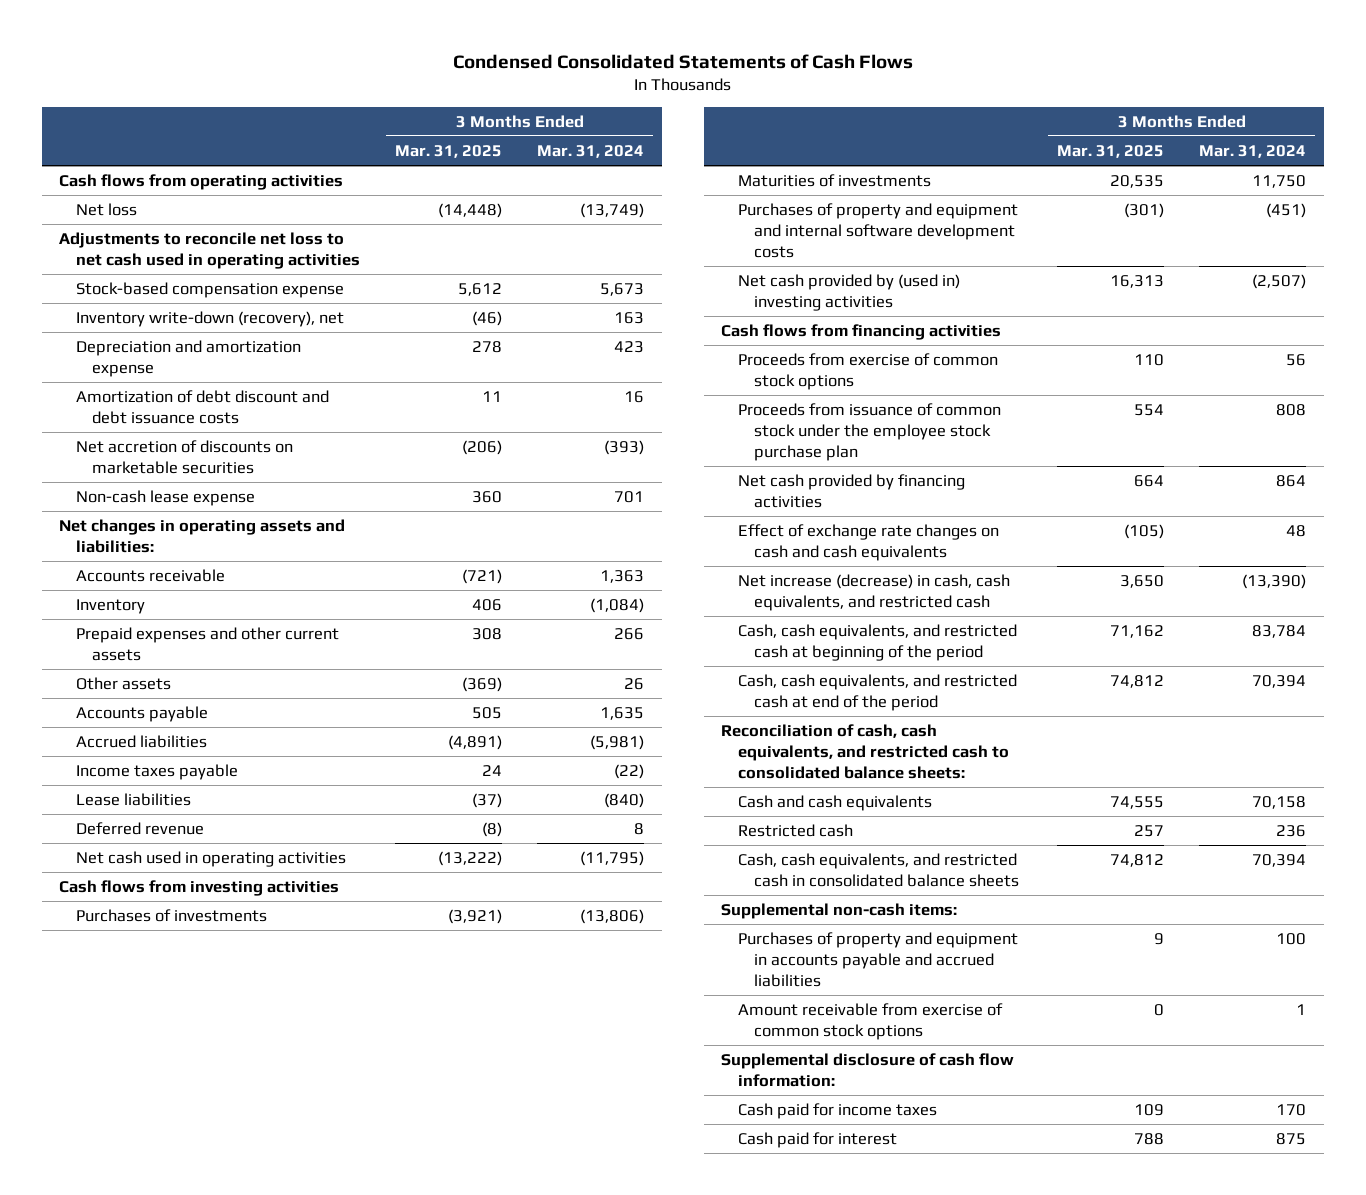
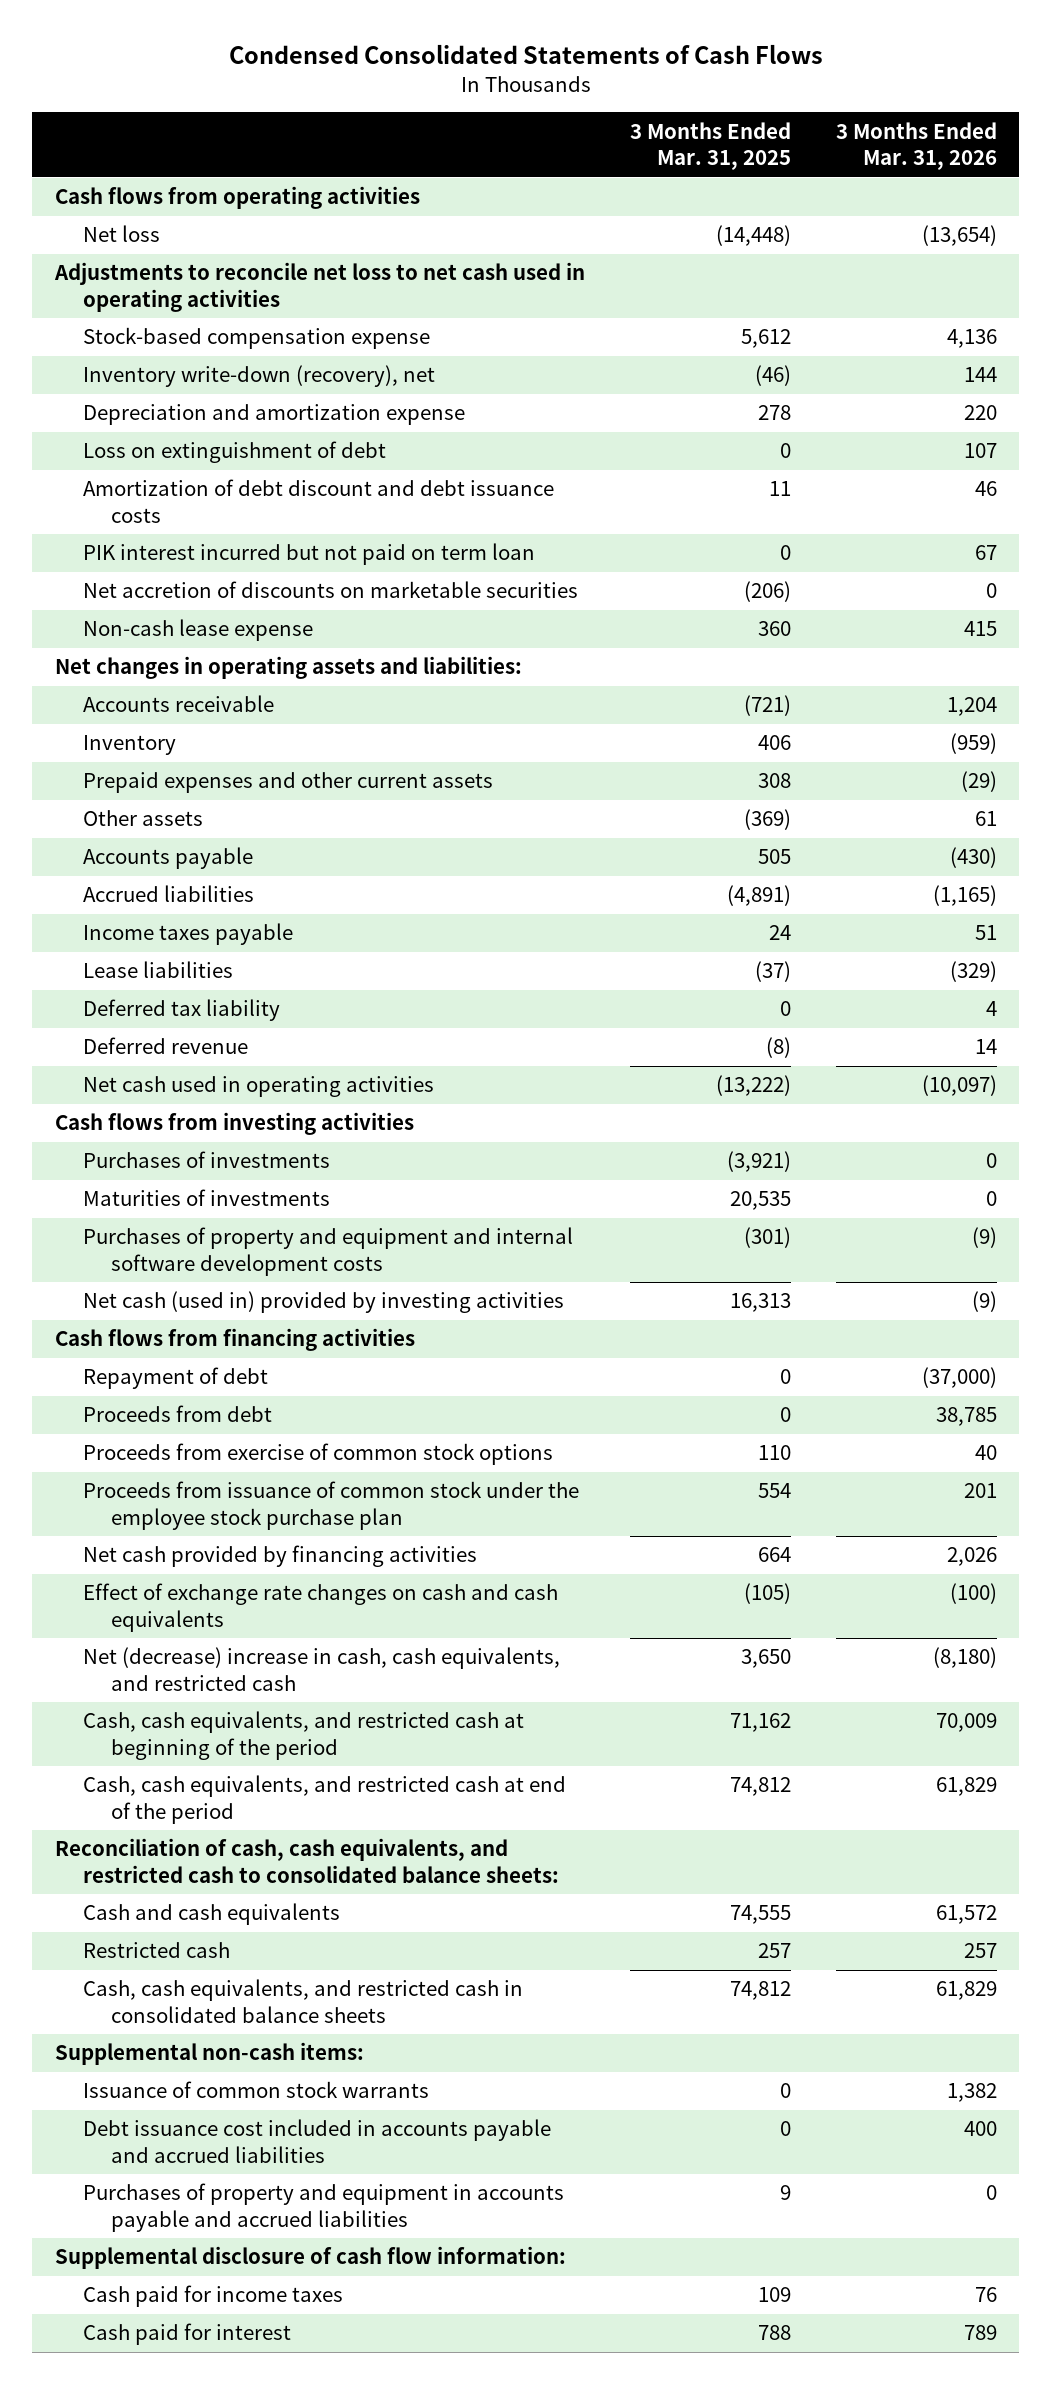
- | 3 Months Ended Mar. 31, 2025 | 3 Months Ended Mar. 31, 2024
+ | 3 Months Ended Mar. 31, 2025 | 3 Months Ended Mar. 31, 2026
+ Loss on extinguishment of debt | 0 | 107
+ PIK interest incurred but not paid on term loan | 0 | 67
+ Deferred tax liability | 0 | 4
- Net cash provided by (used in) investing activities | 16,313 | (2,507)
+ Net cash (used in) provided by investing activities | 16,313 | (9)
+ Repayment of debt | 0 | (37,000)
+ Proceeds from debt | 0 | 38,785
- Net increase (decrease) in cash, cash equivalents, and restricted cash | 3,650 | (13,390)
+ Net (decrease) increase in cash, cash equivalents, and restricted cash | 3,650 | (8,180)
+ Issuance of common stock warrants | 0 | 1,382
+ Debt issuance cost included in accounts payable and accrued liabilities | 0 | 400
- Amount receivable from exercise of common stock options | 0 | 1

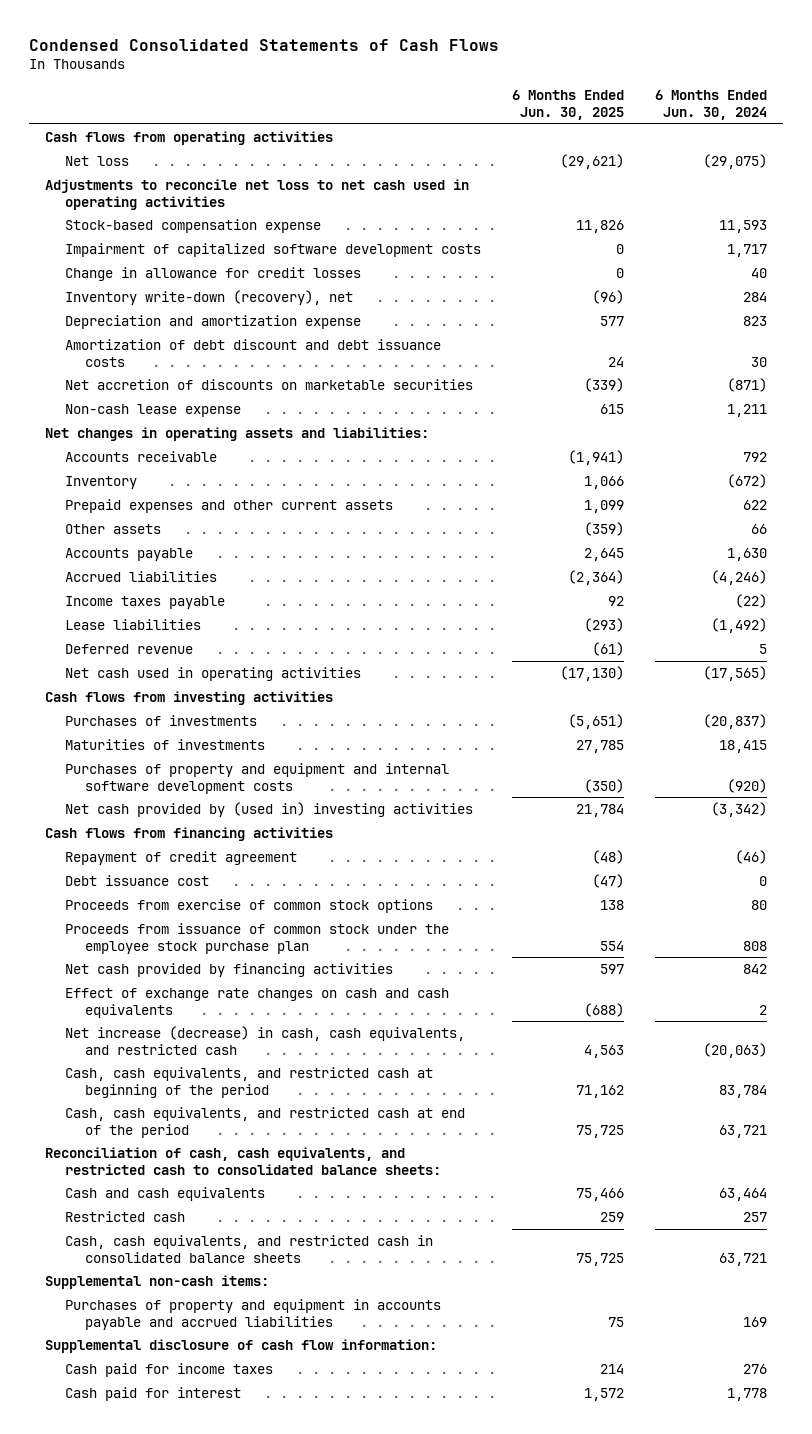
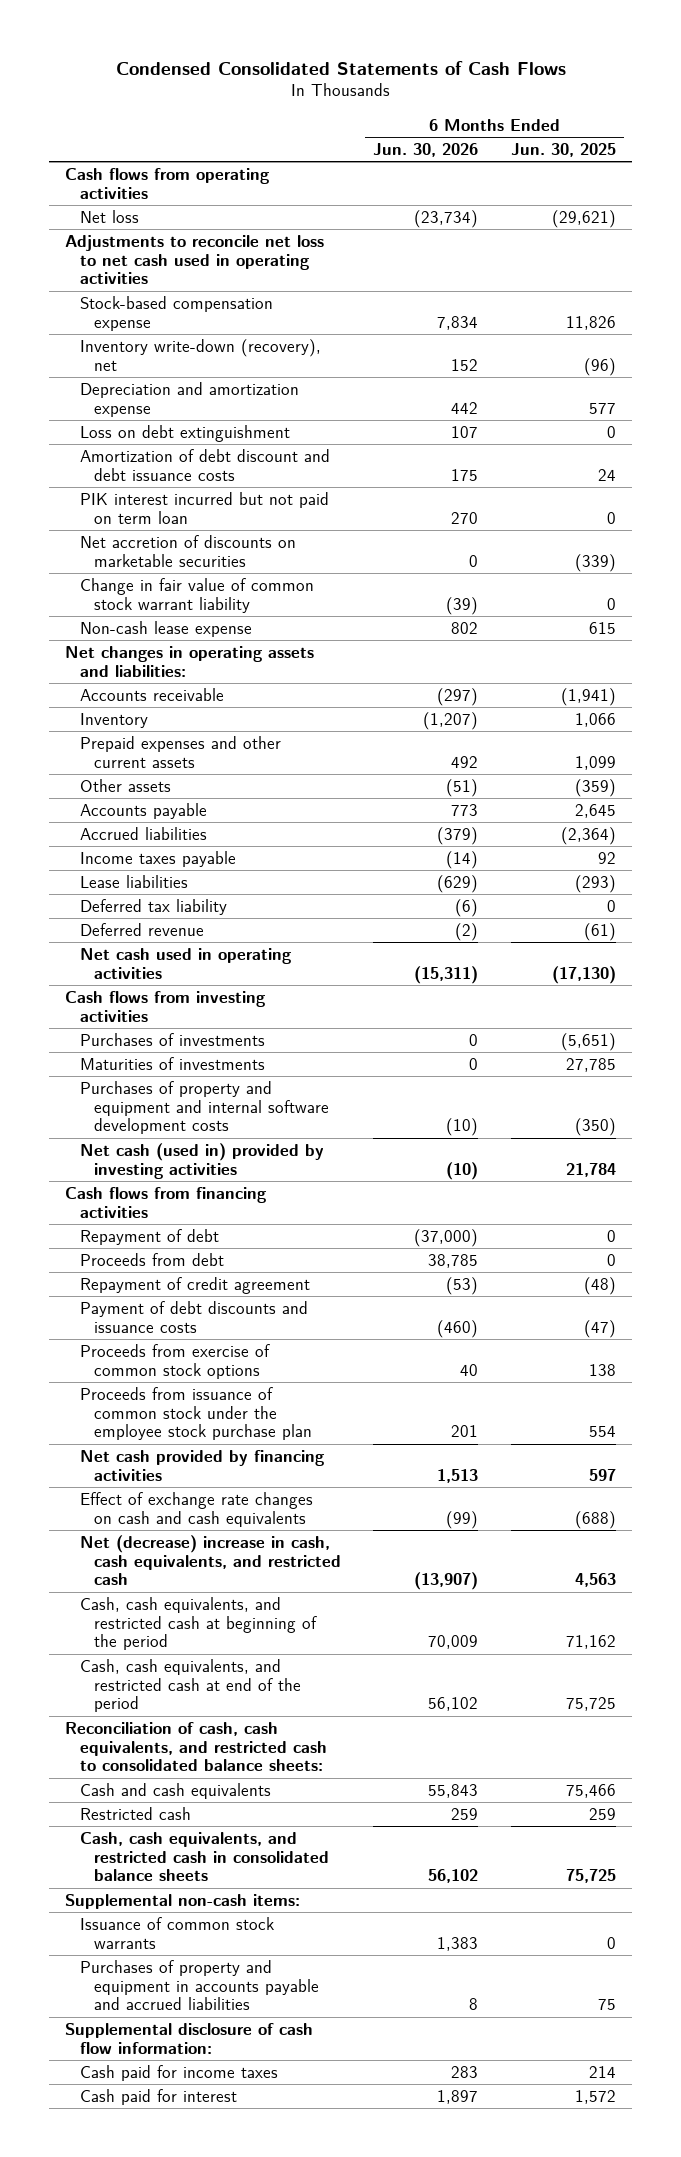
- | 6 Months Ended Jun. 30, 2025 | 6 Months Ended Jun. 30, 2024
+ | 6 Months Ended Jun. 30, 2026 | 6 Months Ended Jun. 30, 2025
- Impairment of capitalized software development costs | 0 | 1,717
- Change in allowance for credit losses | 0 | 40
+ Loss on debt extinguishment | 107 | 0
+ PIK interest incurred but not paid on term loan | 270 | 0
+ Change in fair value of common stock warrant liability | (39) | 0
+ Deferred tax liability | (6) | 0
- Net cash provided by (used in) investing activities | 21,784 | (3,342)
+ Net cash (used in) provided by investing activities | (10) | 21,784
+ Repayment of debt | (37,000) | 0
+ Proceeds from debt | 38,785 | 0
- Debt issuance cost | (47) | 0
+ Payment of debt discounts and issuance costs | (460) | (47)
- Net increase (decrease) in cash, cash equivalents, and restricted cash | 4,563 | (20,063)
+ Net (decrease) increase in cash, cash equivalents, and restricted cash | (13,907) | 4,563
+ Issuance of common stock warrants | 1,383 | 0

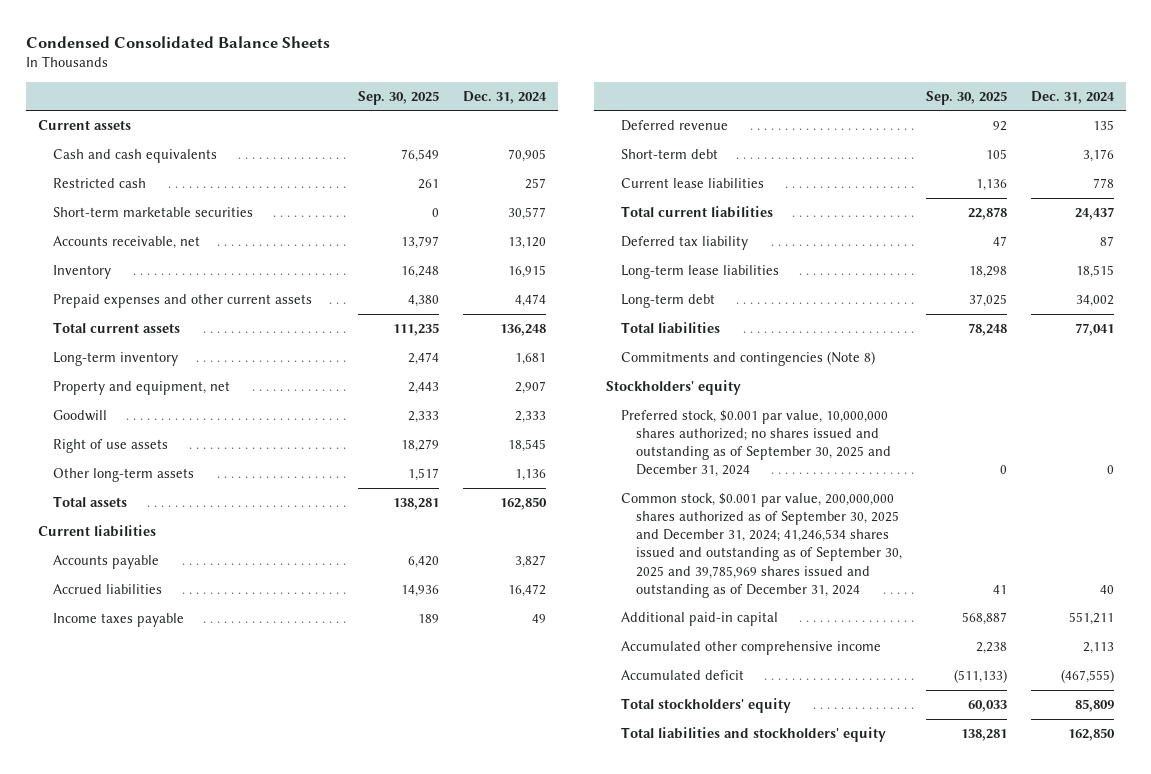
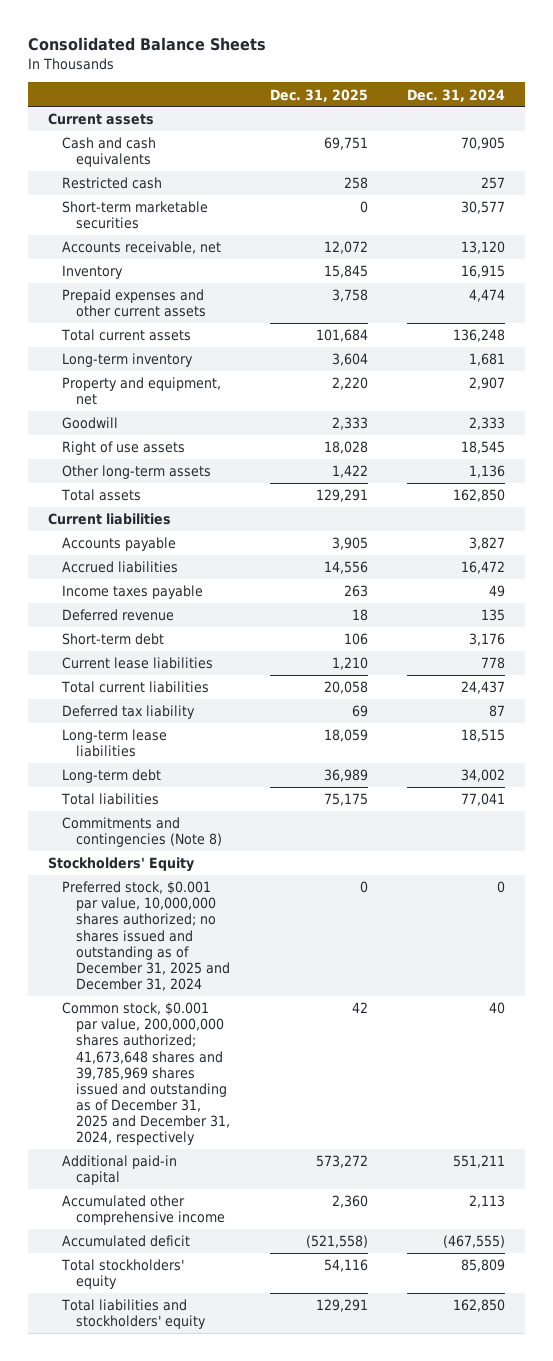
- Condensed Consolidated Balance Sheets
+ Consolidated Balance Sheets
- | Sep. 30, 2025 | Dec. 31, 2024
+ | Dec. 31, 2025 | Dec. 31, 2024
- Stockholders' equity
- Preferred stock, $0.001 par value, 10,000,000 shares authorized; no shares issued and outstanding as of September 30, 2025 and December 31, 2024 | 0 | 0
- Common stock, $0.001 par value, 200,000,000 shares authorized as of September 30, 2025 and December 31, 2024; 41,246,534 shares issued and outstanding as of September 30, 2025 and 39,785,969 shares issued and outstanding as of December 31, 2024 | 41 | 40
+ Stockholders' Equity
+ Preferred stock, $0.001 par value, 10,000,000 shares authorized; no shares issued and outstanding as of December 31, 2025 and December 31, 2024 | 0 | 0
+ Common stock, $0.001 par value, 200,000,000 shares authorized; 41,673,648 shares and 39,785,969 shares issued and outstanding as of December 31, 2025 and December 31, 2024, respectively | 42 | 40

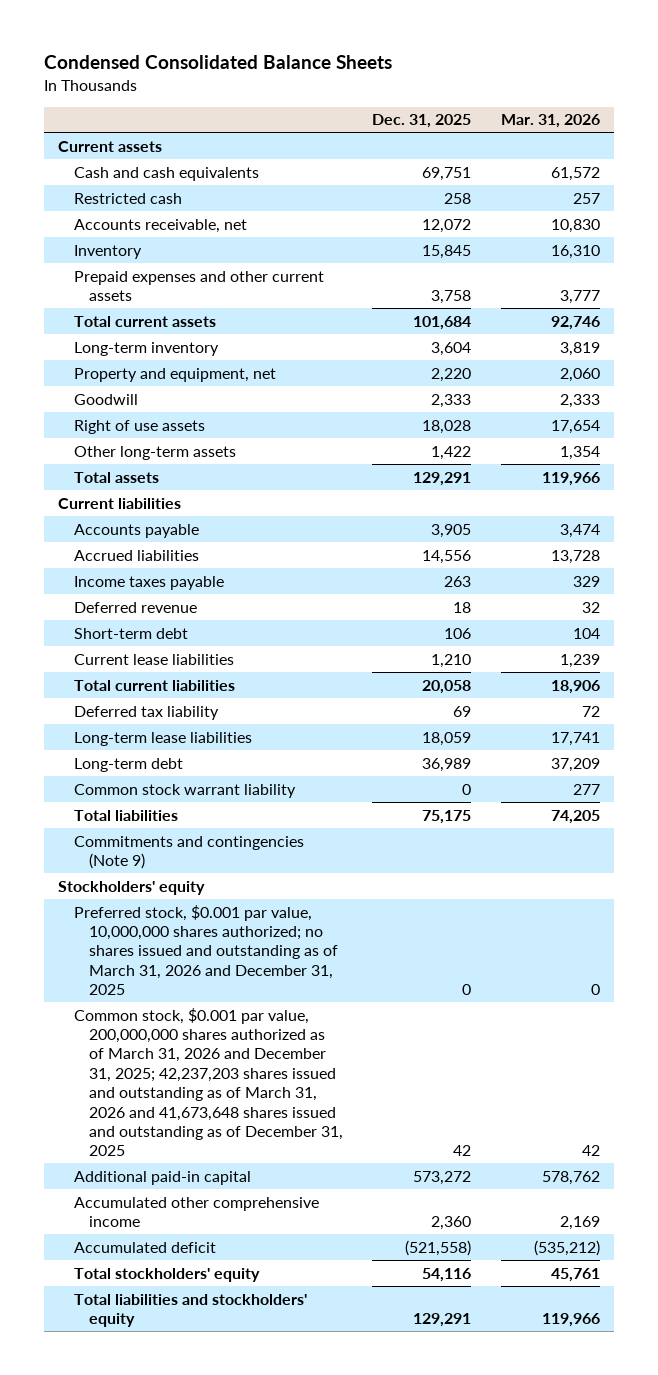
- Consolidated Balance Sheets
+ Condensed Consolidated Balance Sheets
- | Dec. 31, 2025 | Dec. 31, 2024
+ | Dec. 31, 2025 | Mar. 31, 2026
- Short-term marketable securities | 0 | 30,577
+ Common stock warrant liability | 0 | 277
- Commitments and contingencies (Note 8)
- Stockholders' Equity
- Preferred stock, $0.001 par value, 10,000,000 shares authorized; no shares issued and outstanding as of December 31, 2025 and December 31, 2024 | 0 | 0
- Common stock, $0.001 par value, 200,000,000 shares authorized; 41,673,648 shares and 39,785,969 shares issued and outstanding as of December 31, 2025 and December 31, 2024, respectively | 42 | 40
+ Commitments and contingencies (Note 9)
+ Stockholders' equity
+ Preferred stock, $0.001 par value, 10,000,000 shares authorized; no shares issued and outstanding as of March 31, 2026 and December 31, 2025 | 0 | 0
+ Common stock, $0.001 par value, 200,000,000 shares authorized as of March 31, 2026 and December 31, 2025; 42,237,203 shares issued and outstanding as of March 31, 2026 and 41,673,648 shares issued and outstanding as of December 31, 2025 | 42 | 42

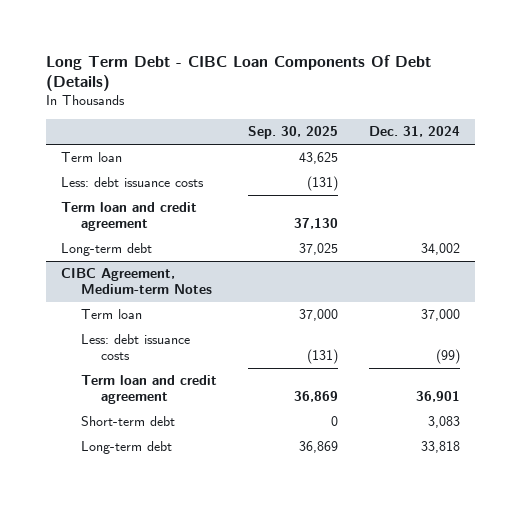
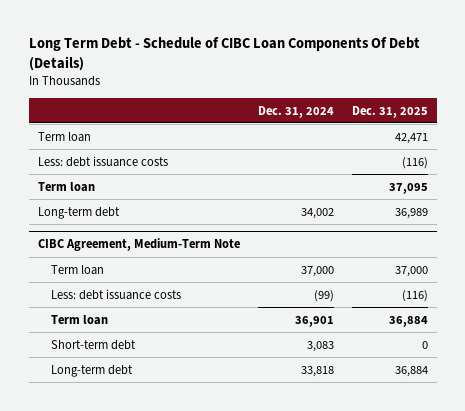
- Long Term Debt - CIBC Loan Components Of Debt (Details)
+ Long Term Debt - Schedule of CIBC Loan Components Of Debt (Details)
- | Sep. 30, 2025 | Dec. 31, 2024
+ | Dec. 31, 2024 | Dec. 31, 2025
- Term loan and credit agreement | 37,130 |
+ Term loan | | 37,095
- CIBC Agreement, Medium-term Notes
+ CIBC Agreement, Medium-Term Note
- Term loan and credit agreement | 36,869 | 36,901
+ Term loan | 36,901 | 36,884

